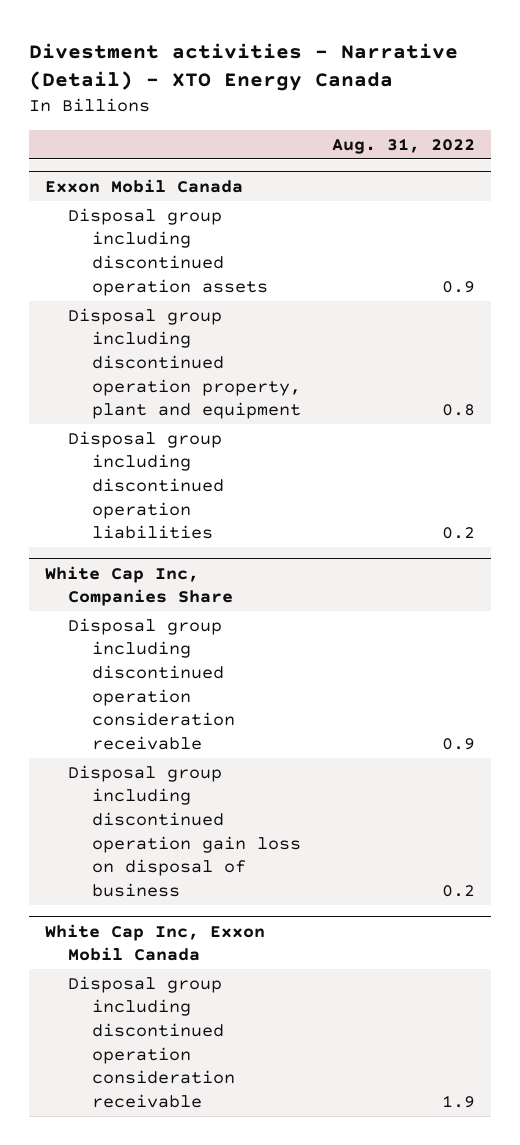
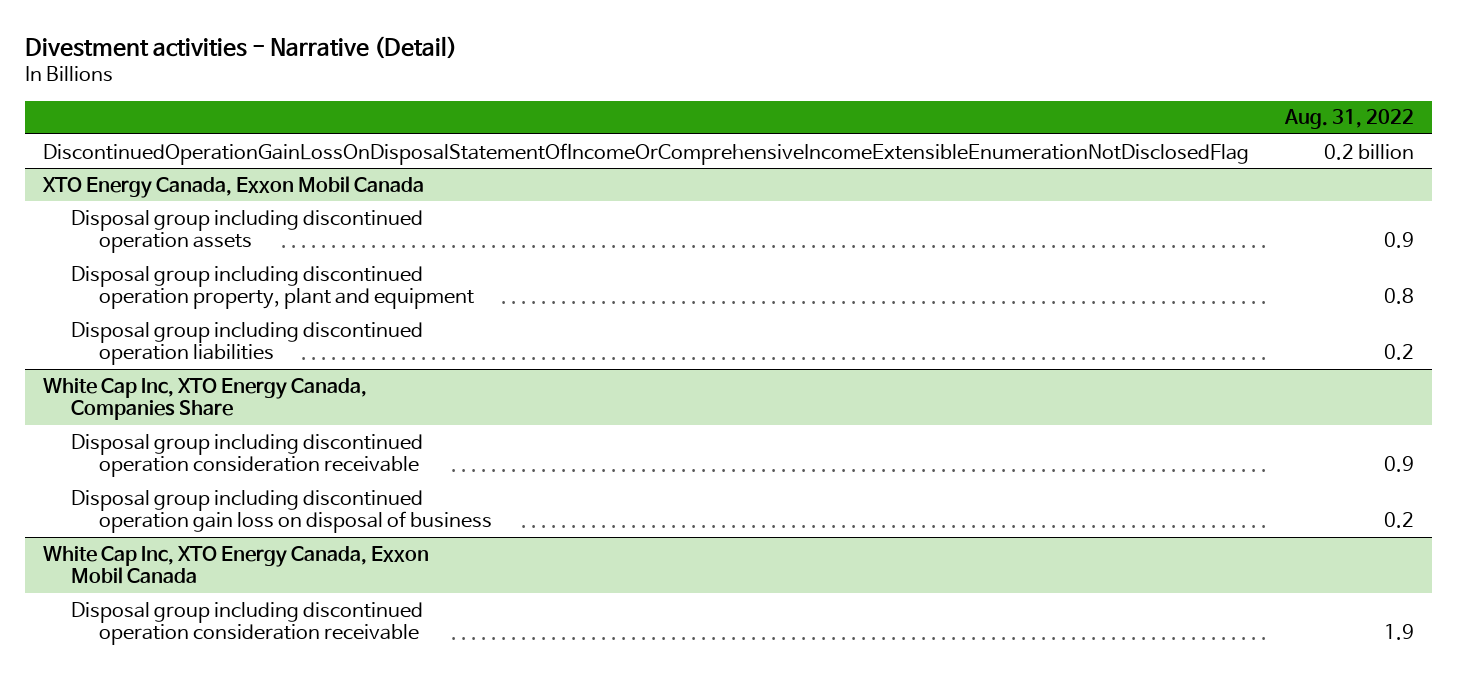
- Divestment activities - Narrative (Detail) - XTO Energy Canada
+ Divestment activities - Narrative (Detail)
- Exxon Mobil Canada
+ DiscontinuedOperationGainLossOnDisposalStatementOfIncomeOrComprehensiveIncomeExtensibleEnumerationNotDisclosedFlag | 0.2 billion
+ XTO Energy Canada, Exxon Mobil Canada
- White Cap Inc, Companies Share
+ White Cap Inc, XTO Energy Canada, Companies Share
- White Cap Inc, Exxon Mobil Canada
+ White Cap Inc, XTO Energy Canada, Exxon Mobil Canada

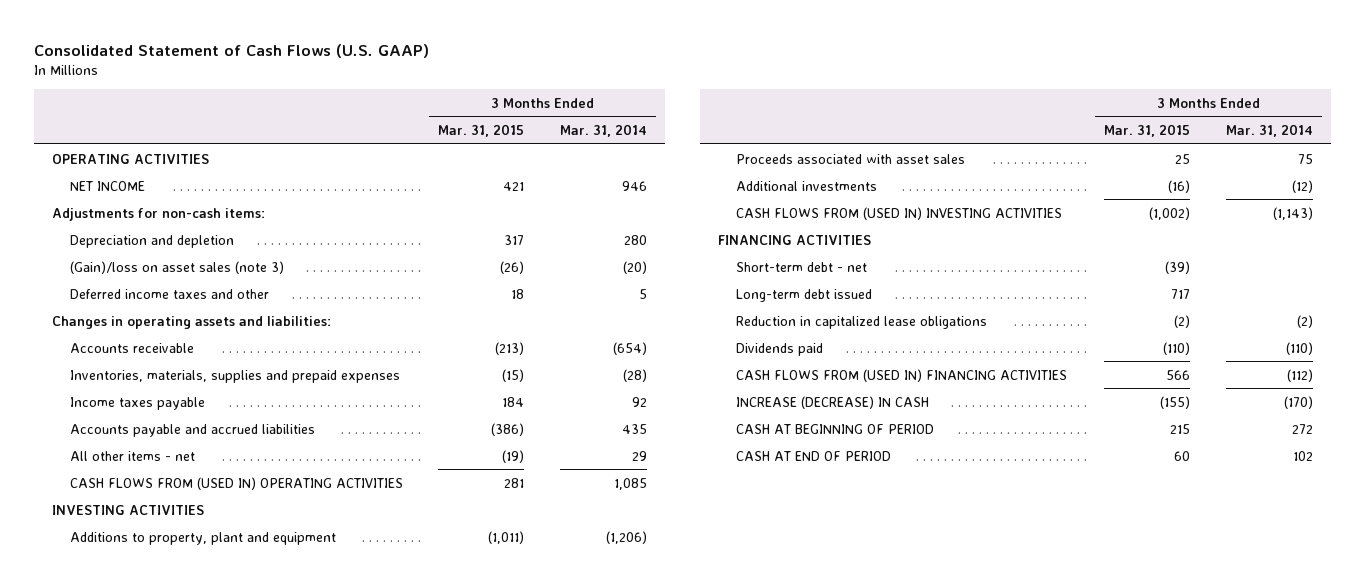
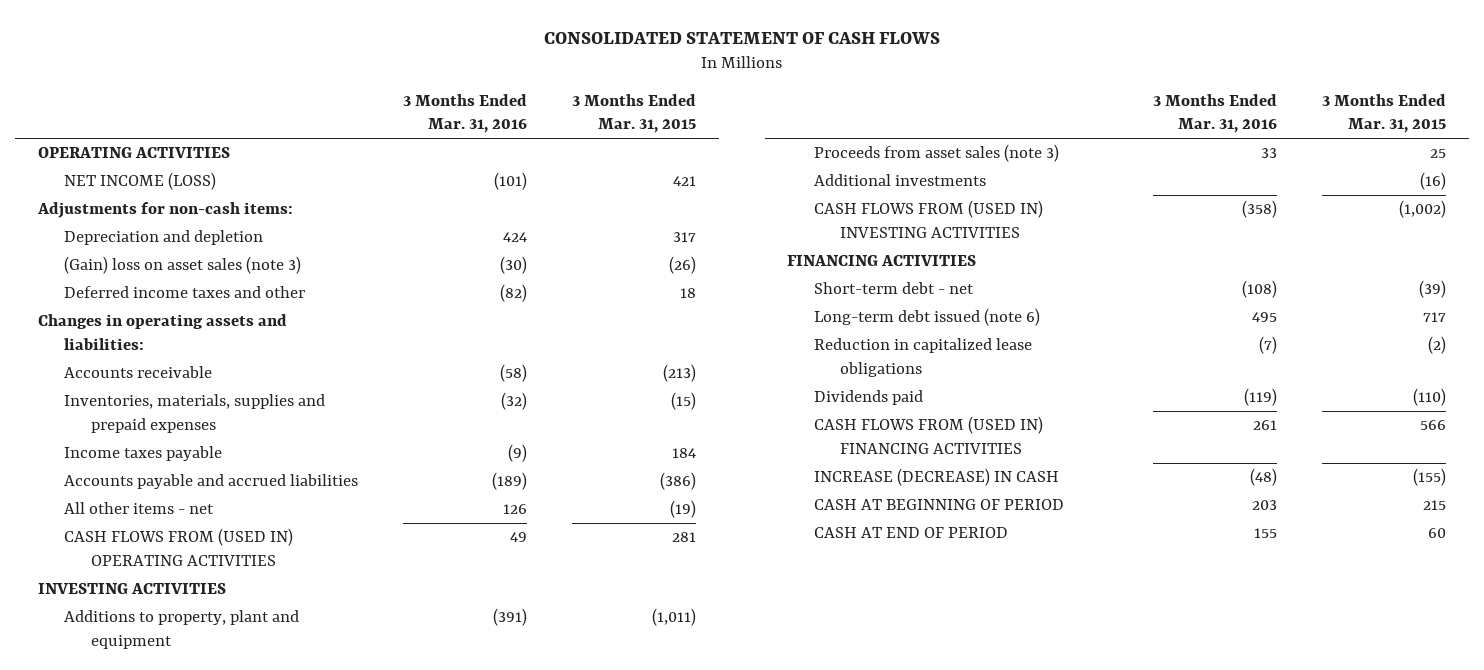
- Consolidated Statement of Cash Flows (U.S. GAAP)
+ CONSOLIDATED STATEMENT OF CASH FLOWS
- | 3 Months Ended Mar. 31, 2015 | 3 Months Ended Mar. 31, 2014
+ | 3 Months Ended Mar. 31, 2016 | 3 Months Ended Mar. 31, 2015
- NET INCOME | 421 | 946
+ NET INCOME (LOSS) | (101) | 421
- (Gain)/loss on asset sales (note 3) | (26) | (20)
+ (Gain) loss on asset sales (note 3) | (30) | (26)
- Proceeds associated with asset sales | 25 | 75
+ Proceeds from asset sales (note 3) | 33 | 25
- Long-term debt issued | 717 |
+ Long-term debt issued (note 6) | 495 | 717

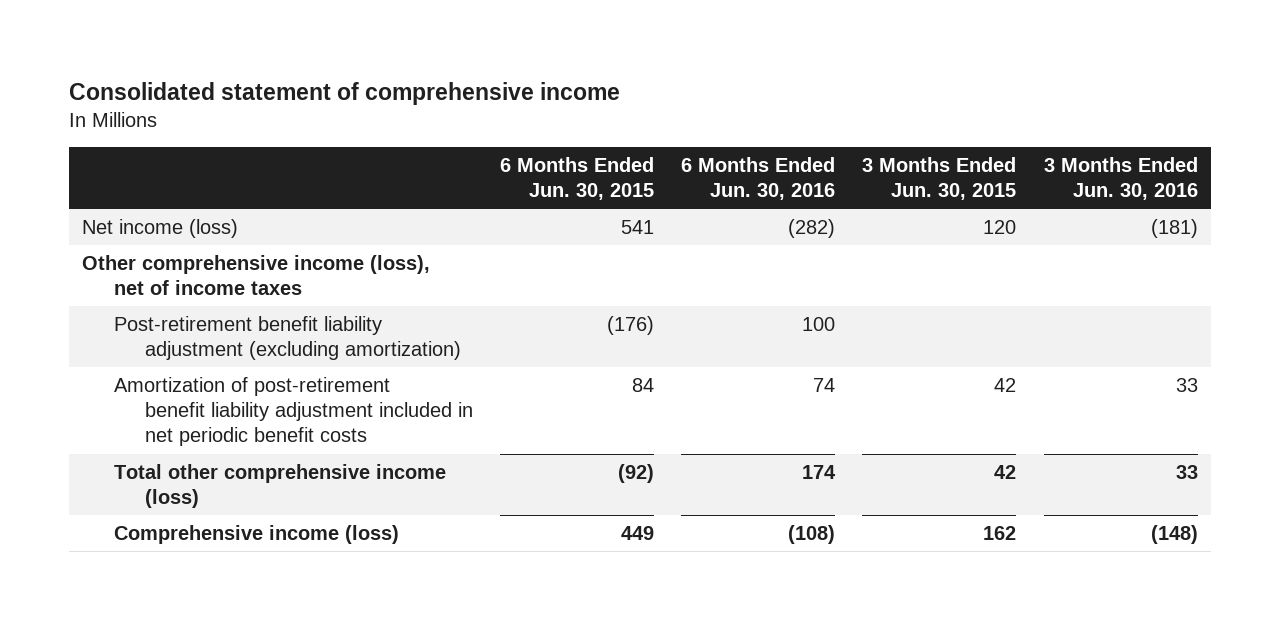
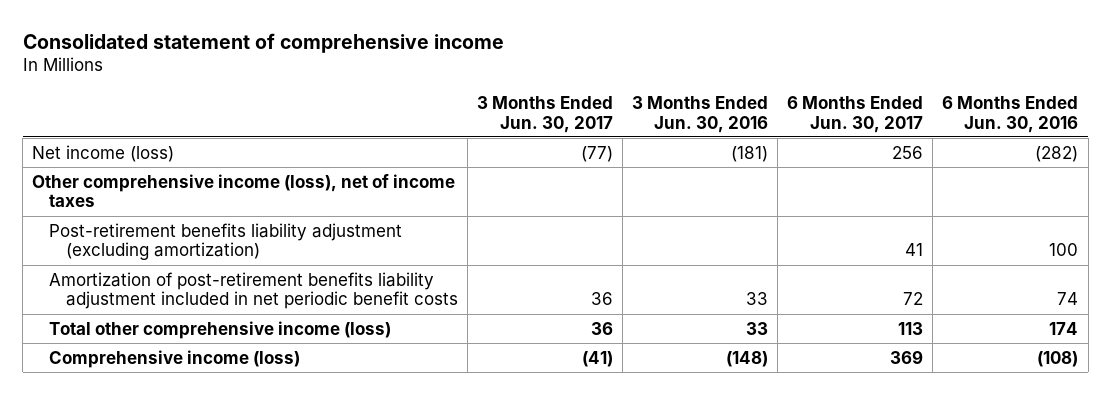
- | 6 Months Ended Jun. 30, 2015 | 6 Months Ended Jun. 30, 2016 | 3 Months Ended Jun. 30, 2015 | 3 Months Ended Jun. 30, 2016
+ | 3 Months Ended Jun. 30, 2017 | 3 Months Ended Jun. 30, 2016 | 6 Months Ended Jun. 30, 2017 | 6 Months Ended Jun. 30, 2016
- Post-retirement benefit liability adjustment (excluding amortization) | (176) | 100 | |
- Amortization of post-retirement benefit liability adjustment included in net periodic benefit costs | 84 | 74 | 42 | 33
+ Post-retirement benefits liability adjustment (excluding amortization) | | | 41 | 100
+ Amortization of post-retirement benefits liability adjustment included in net periodic benefit costs | 36 | 33 | 72 | 74

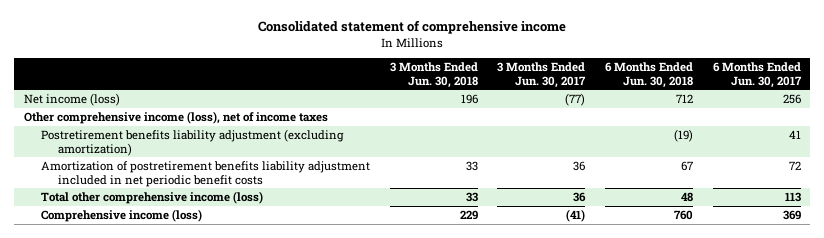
- | 3 Months Ended Jun. 30, 2017 | 3 Months Ended Jun. 30, 2016 | 6 Months Ended Jun. 30, 2017 | 6 Months Ended Jun. 30, 2016
+ | 3 Months Ended Jun. 30, 2018 | 3 Months Ended Jun. 30, 2017 | 6 Months Ended Jun. 30, 2018 | 6 Months Ended Jun. 30, 2017
- Post-retirement benefits liability adjustment (excluding amortization) | | | 41 | 100
- Amortization of post-retirement benefits liability adjustment included in net periodic benefit costs | 36 | 33 | 72 | 74
+ Postretirement benefits liability adjustment (excluding amortization) | | | (19) | 41
+ Amortization of postretirement benefits liability adjustment included in net periodic benefit costs | 33 | 36 | 67 | 72

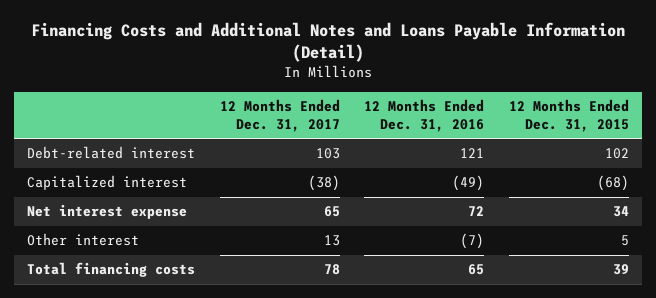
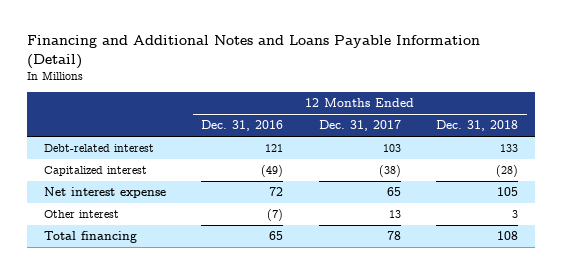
- Financing Costs and Additional Notes and Loans Payable Information (Detail)
+ Financing and Additional Notes and Loans Payable Information (Detail)
- | 12 Months Ended Dec. 31, 2017 | 12 Months Ended Dec. 31, 2016 | 12 Months Ended Dec. 31, 2015
+ | 12 Months Ended Dec. 31, 2016 | 12 Months Ended Dec. 31, 2017 | 12 Months Ended Dec. 31, 2018
- Total financing costs | 78 | 65 | 39
+ Total financing | 65 | 78 | 108

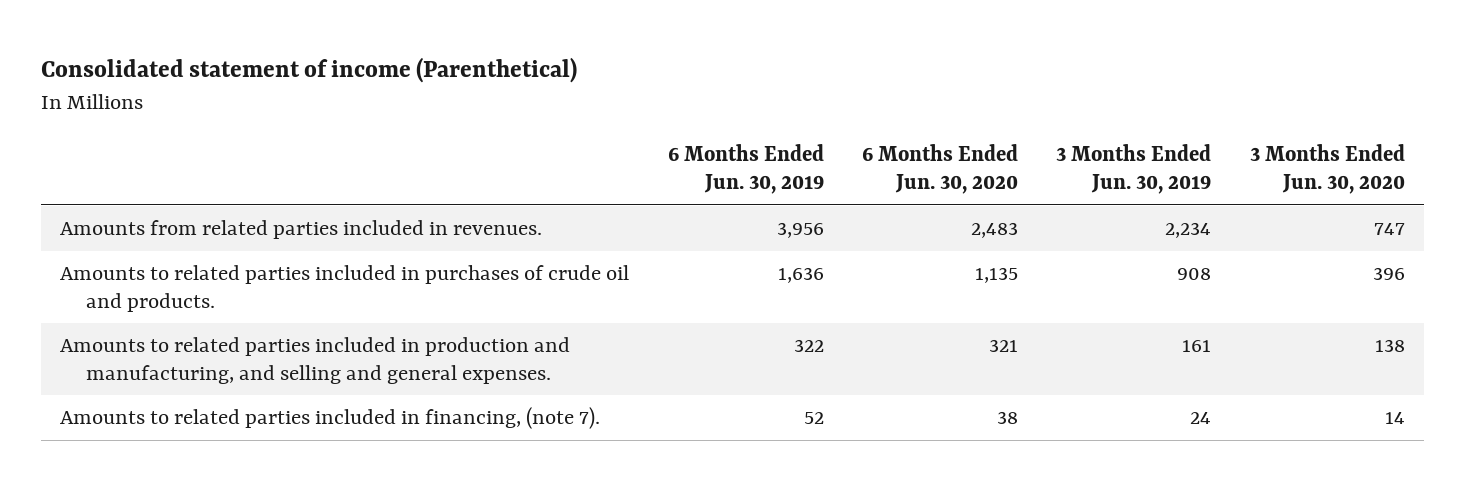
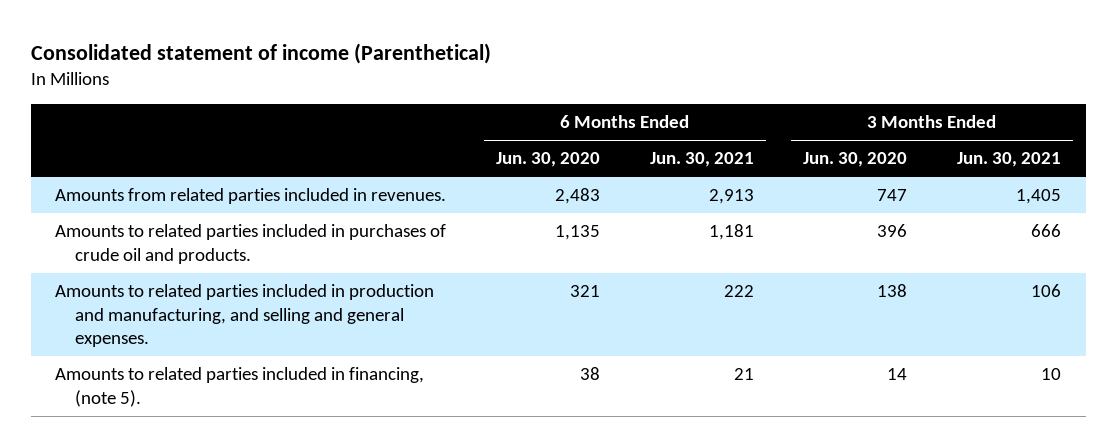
- | 6 Months Ended Jun. 30, 2019 | 6 Months Ended Jun. 30, 2020 | 3 Months Ended Jun. 30, 2019 | 3 Months Ended Jun. 30, 2020
+ | 6 Months Ended Jun. 30, 2020 | 6 Months Ended Jun. 30, 2021 | 3 Months Ended Jun. 30, 2020 | 3 Months Ended Jun. 30, 2021
- Amounts to related parties included in financing, (note 7). | 52 | 38 | 24 | 14
+ Amounts to related parties included in financing, (note 5). | 38 | 21 | 14 | 10

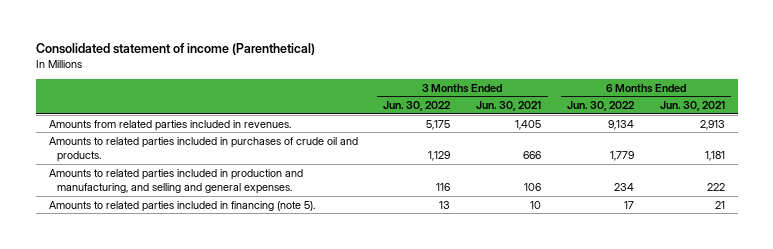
- | 6 Months Ended Jun. 30, 2020 | 6 Months Ended Jun. 30, 2021 | 3 Months Ended Jun. 30, 2020 | 3 Months Ended Jun. 30, 2021
+ | 3 Months Ended Jun. 30, 2022 | 3 Months Ended Jun. 30, 2021 | 6 Months Ended Jun. 30, 2022 | 6 Months Ended Jun. 30, 2021
- Amounts to related parties included in financing, (note 5). | 38 | 21 | 14 | 10
+ Amounts to related parties included in financing (note 5). | 13 | 10 | 17 | 21

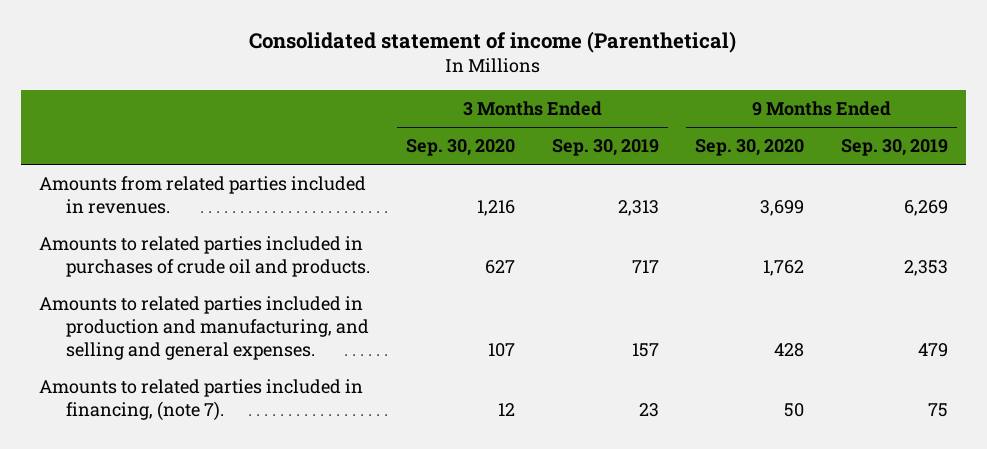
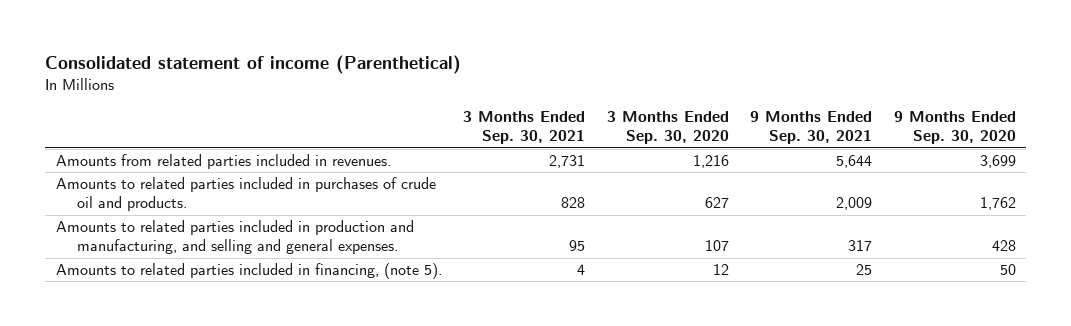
- | 3 Months Ended Sep. 30, 2020 | 3 Months Ended Sep. 30, 2019 | 9 Months Ended Sep. 30, 2020 | 9 Months Ended Sep. 30, 2019
+ | 3 Months Ended Sep. 30, 2021 | 3 Months Ended Sep. 30, 2020 | 9 Months Ended Sep. 30, 2021 | 9 Months Ended Sep. 30, 2020
- Amounts to related parties included in financing, (note 7). | 12 | 23 | 50 | 75
+ Amounts to related parties included in financing, (note 5). | 4 | 12 | 25 | 50

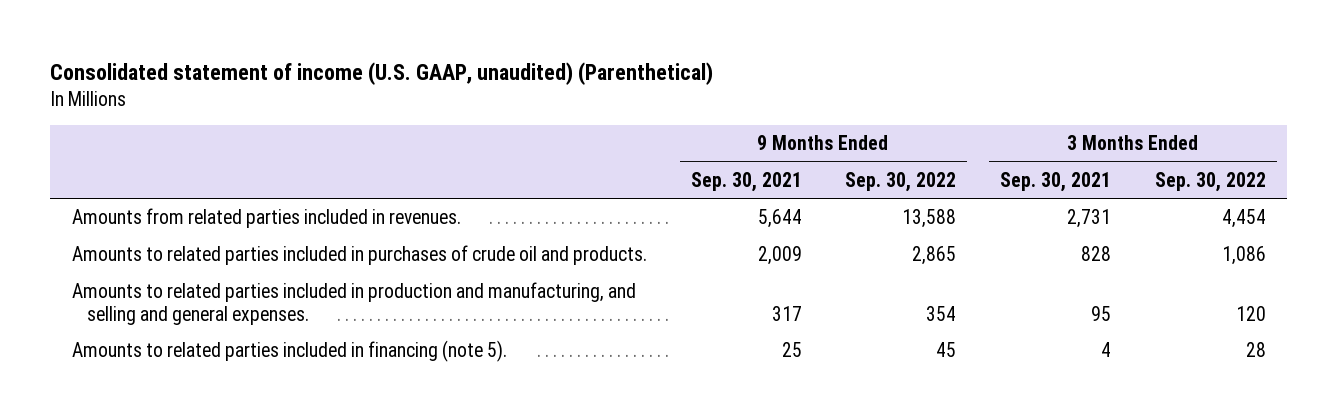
- Consolidated statement of income (Parenthetical)
+ Consolidated statement of income (U.S. GAAP, unaudited) (Parenthetical)
- | 3 Months Ended Sep. 30, 2021 | 3 Months Ended Sep. 30, 2020 | 9 Months Ended Sep. 30, 2021 | 9 Months Ended Sep. 30, 2020
+ | 9 Months Ended Sep. 30, 2021 | 9 Months Ended Sep. 30, 2022 | 3 Months Ended Sep. 30, 2021 | 3 Months Ended Sep. 30, 2022
- Amounts to related parties included in financing, (note 5). | 4 | 12 | 25 | 50
+ Amounts to related parties included in financing (note 5). | 25 | 45 | 4 | 28

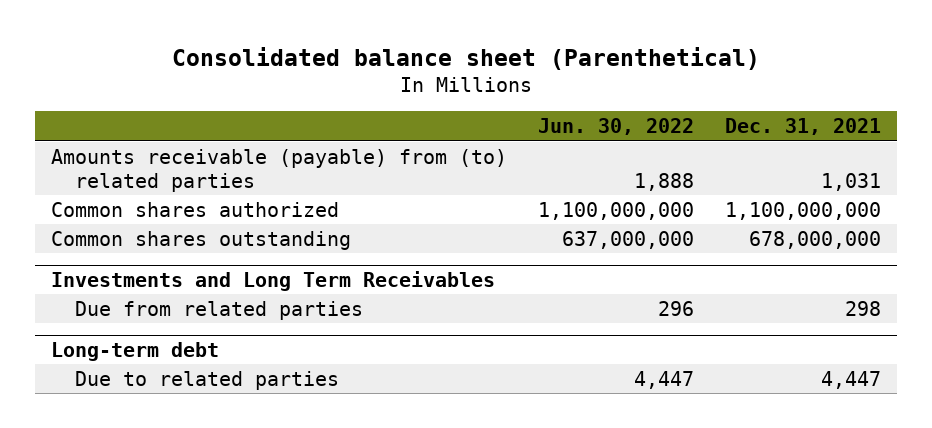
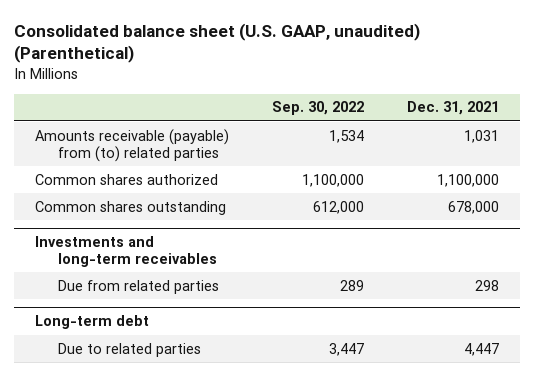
- Consolidated balance sheet (Parenthetical)
+ Consolidated balance sheet (U.S. GAAP, unaudited) (Parenthetical)
- | Jun. 30, 2022 | Dec. 31, 2021
+ | Sep. 30, 2022 | Dec. 31, 2021
- Common shares authorized | 1,100,000,000 | 1,100,000,000
- Common shares outstanding | 637,000,000 | 678,000,000
- Investments and Long Term Receivables
+ Common shares authorized | 1,100,000 | 1,100,000
+ Common shares outstanding | 612,000 | 678,000
+ Investments and long-term receivables

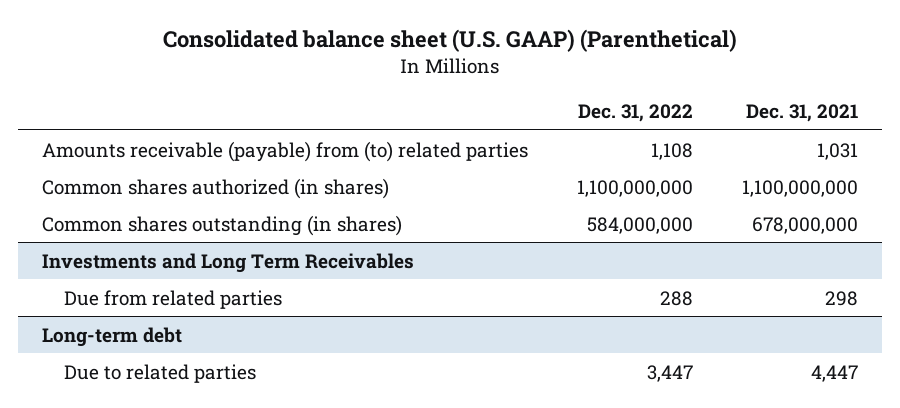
- Consolidated balance sheet (U.S. GAAP, unaudited) (Parenthetical)
+ Consolidated balance sheet (U.S. GAAP) (Parenthetical)
- | Sep. 30, 2022 | Dec. 31, 2021
+ | Dec. 31, 2022 | Dec. 31, 2021
- Common shares authorized | 1,100,000 | 1,100,000
- Common shares outstanding | 612,000 | 678,000
- Investments and long-term receivables
+ Common shares authorized (in shares) | 1,100,000,000 | 1,100,000,000
+ Common shares outstanding (in shares) | 584,000,000 | 678,000,000
+ Investments and Long Term Receivables

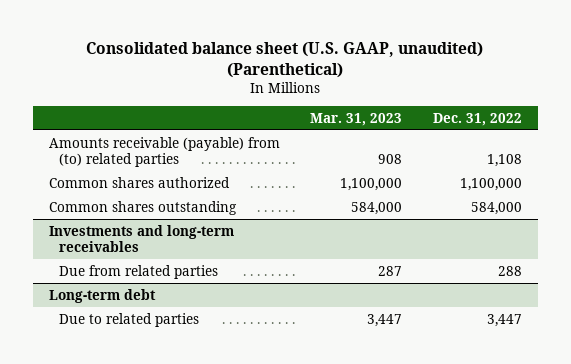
- Consolidated balance sheet (U.S. GAAP) (Parenthetical)
+ Consolidated balance sheet (U.S. GAAP, unaudited) (Parenthetical)
- | Dec. 31, 2022 | Dec. 31, 2021
+ | Mar. 31, 2023 | Dec. 31, 2022
- Common shares authorized (in shares) | 1,100,000,000 | 1,100,000,000
- Common shares outstanding (in shares) | 584,000,000 | 678,000,000
- Investments and Long Term Receivables
+ Common shares authorized | 1,100,000 | 1,100,000
+ Common shares outstanding | 584,000 | 584,000
+ Investments and long-term receivables

